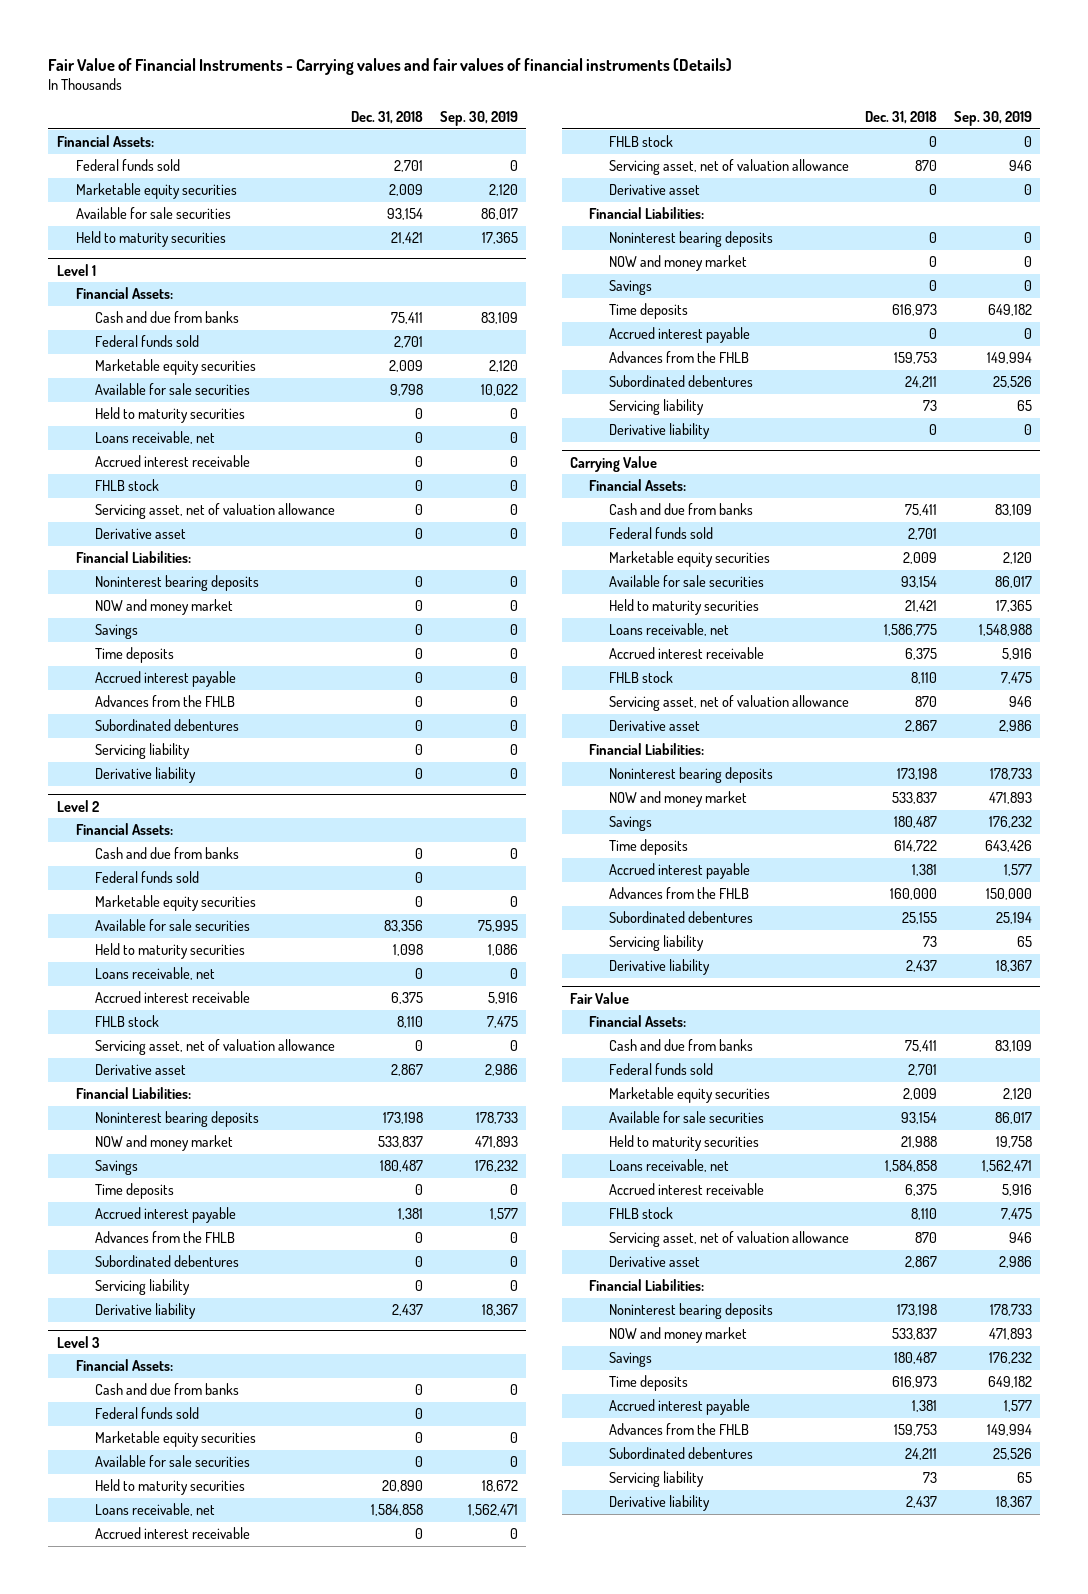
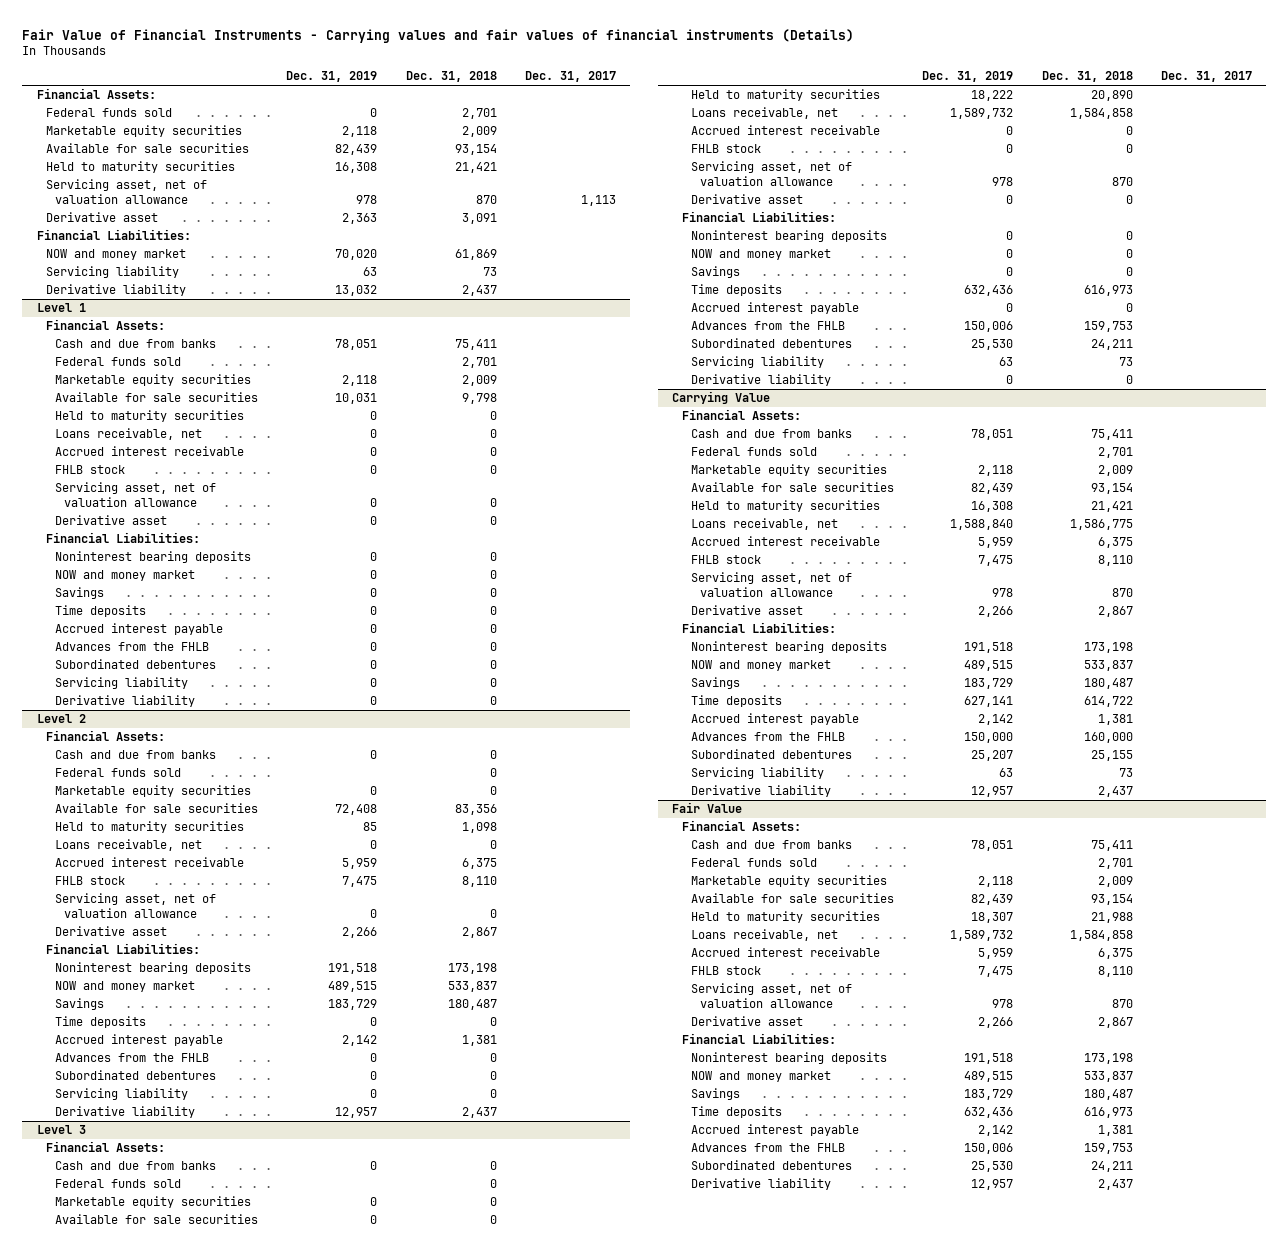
- | Dec. 31, 2018 | Sep. 30, 2019
+ | Dec. 31, 2019 | Dec. 31, 2018 | Dec. 31, 2017
+ Servicing asset, net of valuation allowance | 978 | 870 | 1,113
+ Derivative asset | 2,363 | 3,091 |
+ Financial Liabilities:
+ NOW and money market | 70,020 | 61,869 |
+ Servicing liability | 63 | 73 |
+ Derivative liability | 13,032 | 2,437 |
@ Fair Value
- Servicing liability | 73 | 65

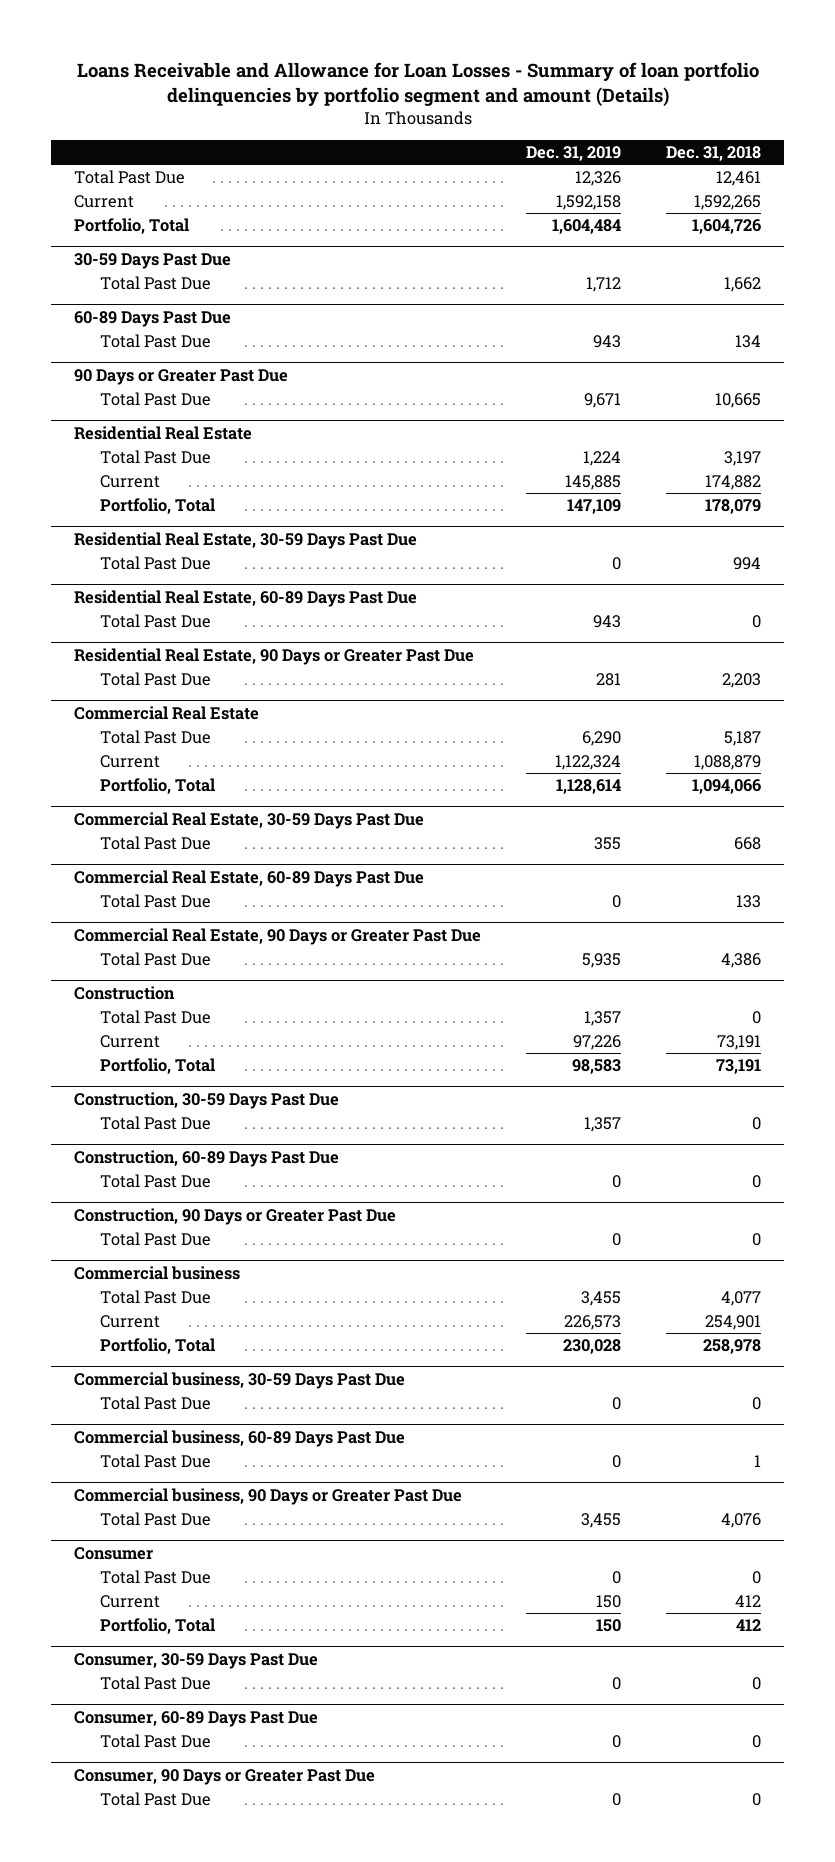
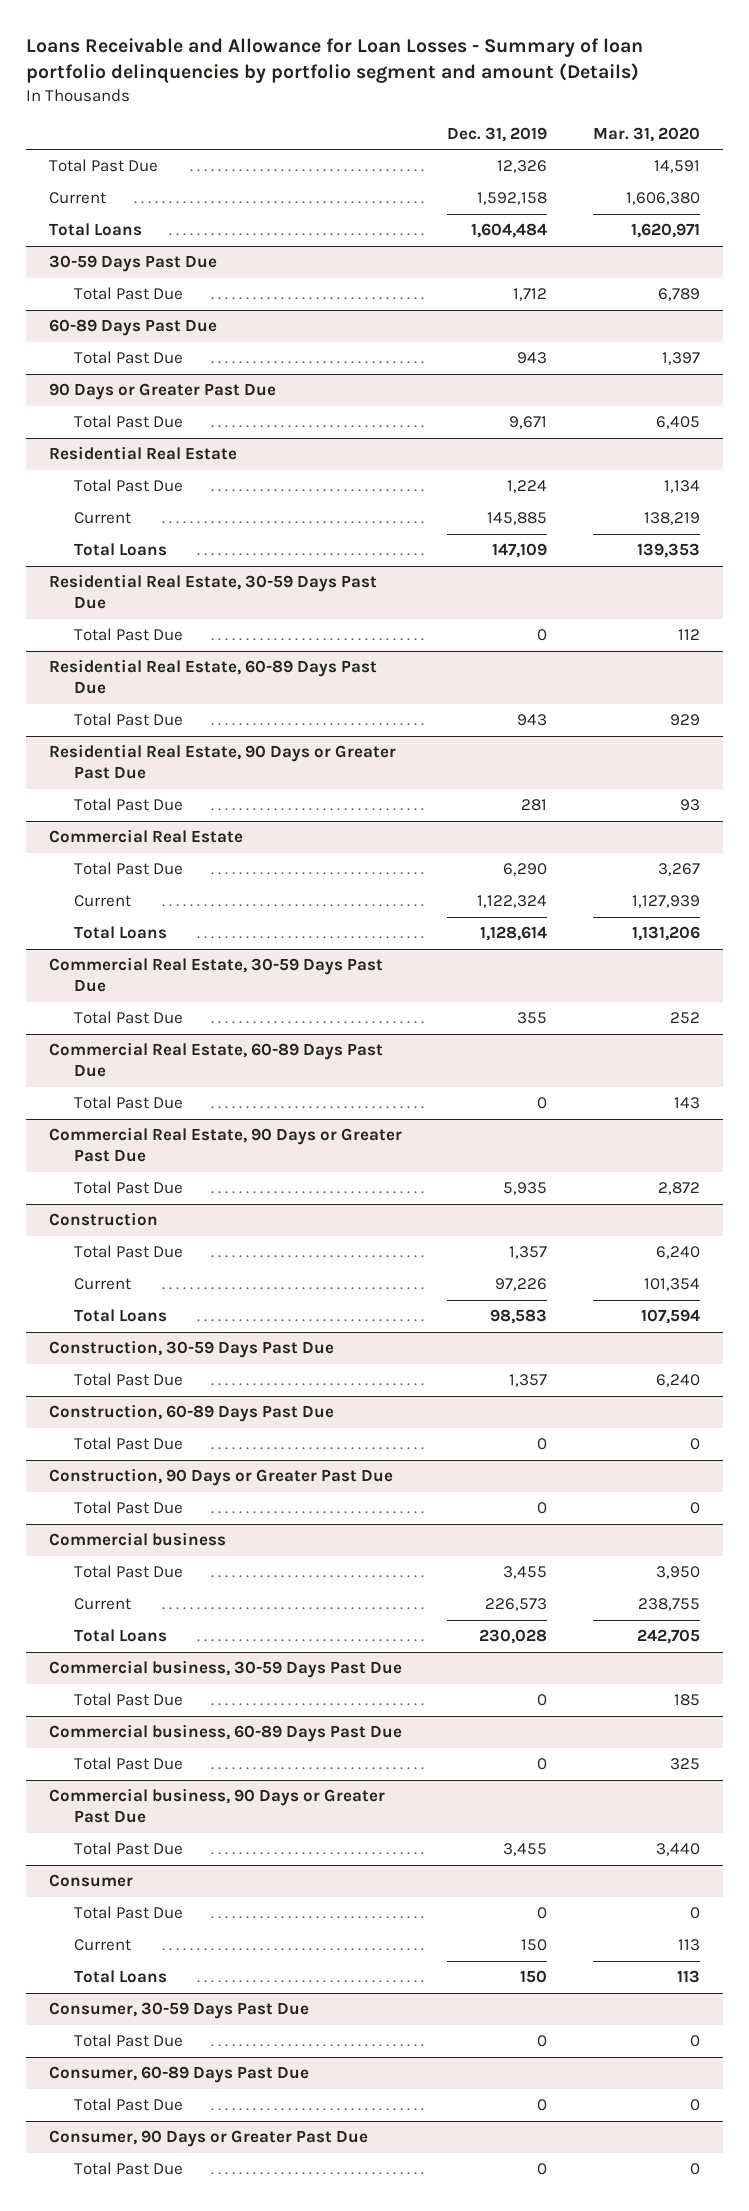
- | Dec. 31, 2019 | Dec. 31, 2018
+ | Dec. 31, 2019 | Mar. 31, 2020
- Portfolio, Total | 1,604,484 | 1,604,726
+ Total Loans | 1,604,484 | 1,620,971
@ Residential Real Estate
- Portfolio, Total | 147,109 | 178,079
+ Total Loans | 147,109 | 139,353
@ Commercial Real Estate
- Portfolio, Total | 1,128,614 | 1,094,066
+ Total Loans | 1,128,614 | 1,131,206
@ Construction
- Portfolio, Total | 98,583 | 73,191
+ Total Loans | 98,583 | 107,594
@ Commercial business
- Portfolio, Total | 230,028 | 258,978
+ Total Loans | 230,028 | 242,705
@ Consumer
- Portfolio, Total | 150 | 412
+ Total Loans | 150 | 113

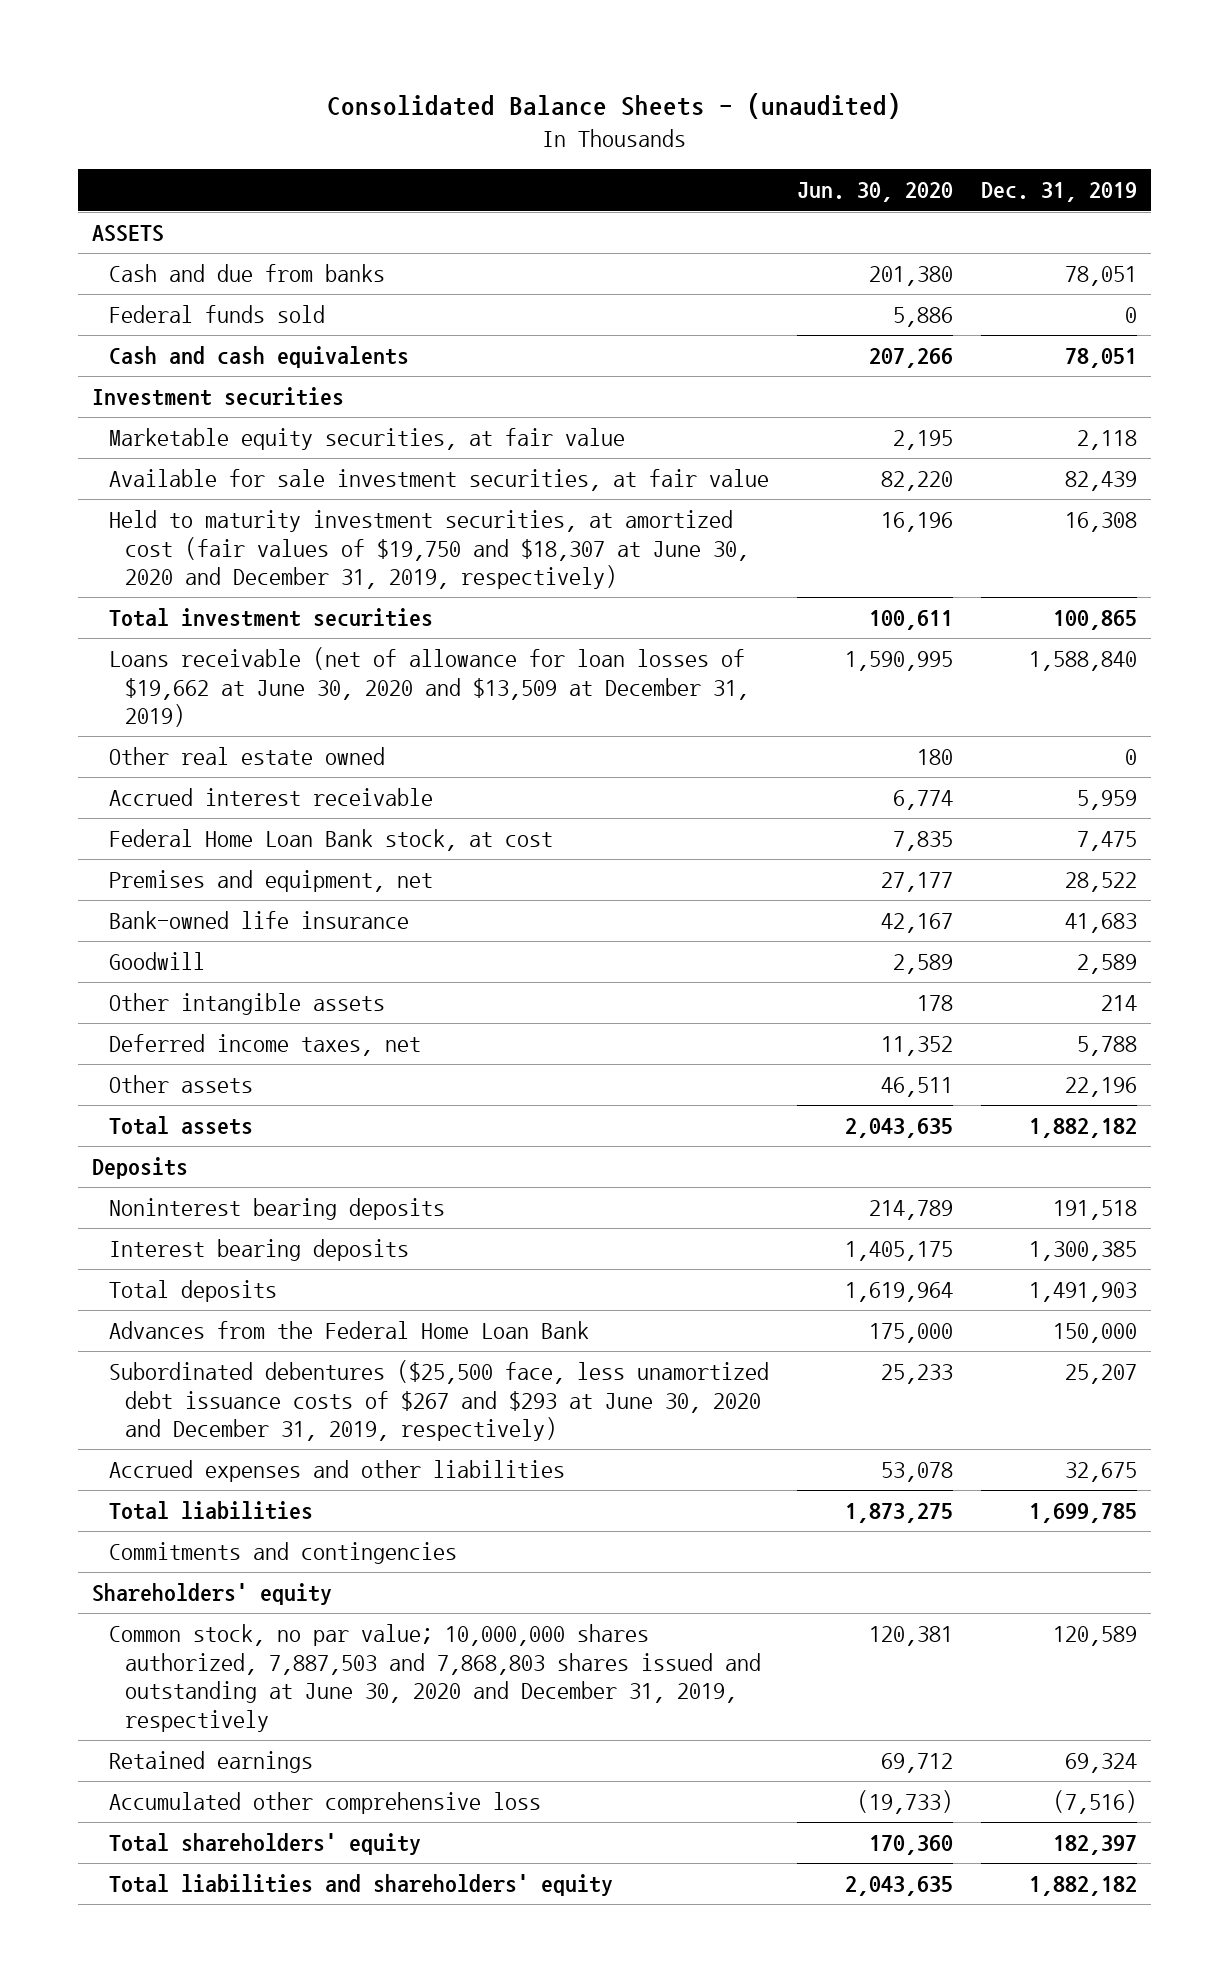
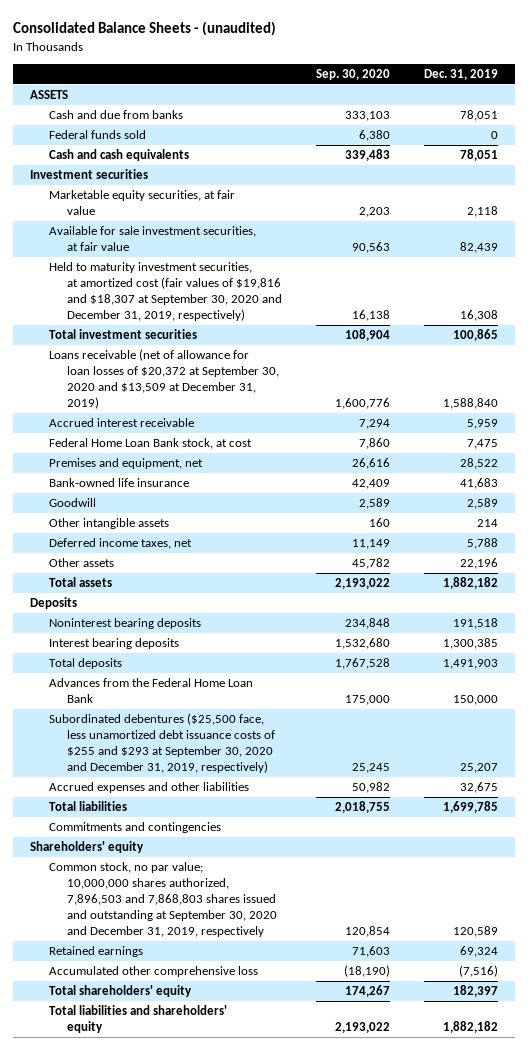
- | Jun. 30, 2020 | Dec. 31, 2019
+ | Sep. 30, 2020 | Dec. 31, 2019
- Held to maturity investment securities, at amortized cost (fair values of $19,750 and $18,307 at June 30, 2020 and December 31, 2019, respectively) | 16,196 | 16,308
+ Held to maturity investment securities, at amortized cost (fair values of $19,816 and $18,307 at September 30, 2020 and December 31, 2019, respectively) | 16,138 | 16,308
- Loans receivable (net of allowance for loan losses of $19,662 at June 30, 2020 and $13,509 at December 31, 2019) | 1,590,995 | 1,588,840
- Other real estate owned | 180 | 0
+ Loans receivable (net of allowance for loan losses of $20,372 at September 30, 2020 and $13,509 at December 31, 2019) | 1,600,776 | 1,588,840
- Subordinated debentures ($25,500 face, less unamortized debt issuance costs of $267 and $293 at June 30, 2020 and December 31, 2019, respectively) | 25,233 | 25,207
+ Subordinated debentures ($25,500 face, less unamortized debt issuance costs of $255 and $293 at September 30, 2020 and December 31, 2019, respectively) | 25,245 | 25,207
- Common stock, no par value; 10,000,000 shares authorized, 7,887,503 and 7,868,803 shares issued and outstanding at June 30, 2020 and December 31, 2019, respectively | 120,381 | 120,589
+ Common stock, no par value; 10,000,000 shares authorized, 7,896,503 and 7,868,803 shares issued and outstanding at September 30, 2020 and December 31, 2019, respectively | 120,854 | 120,589

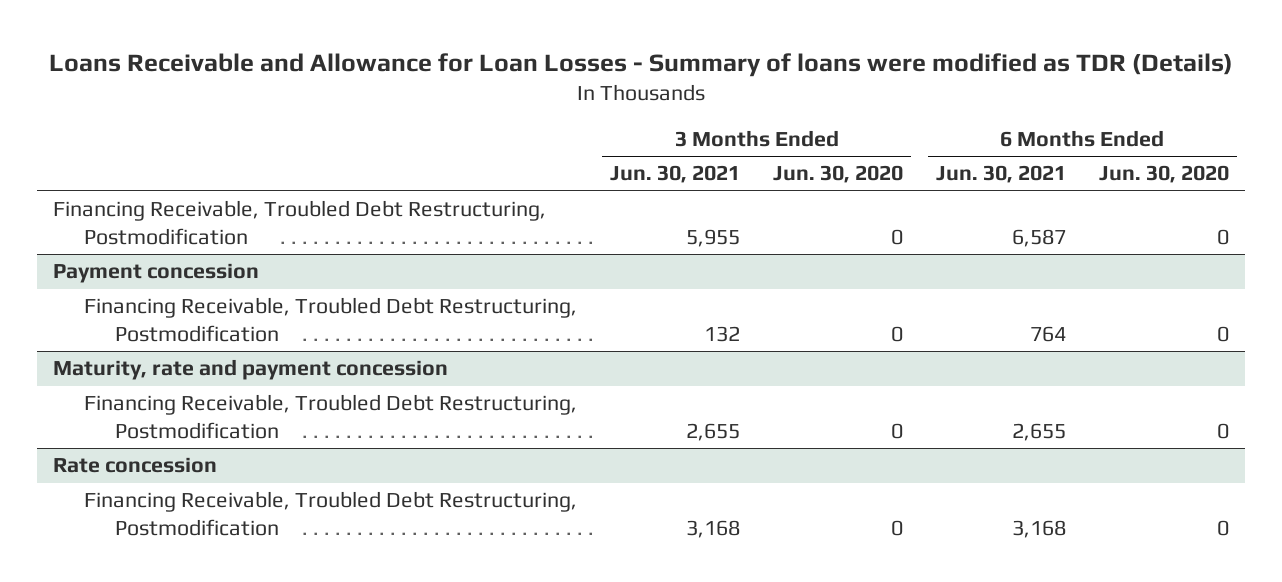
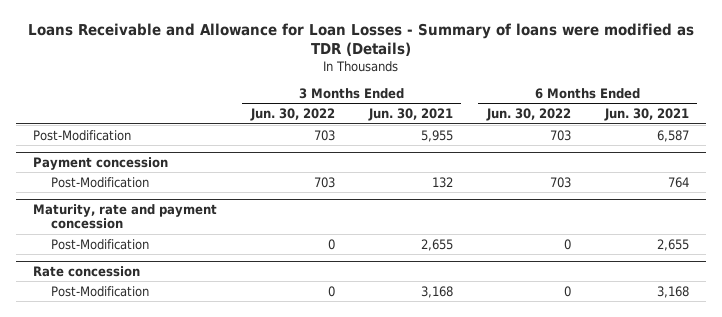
- | 3 Months Ended Jun. 30, 2021 | 3 Months Ended Jun. 30, 2020 | 6 Months Ended Jun. 30, 2021 | 6 Months Ended Jun. 30, 2020
+ | 3 Months Ended Jun. 30, 2022 | 3 Months Ended Jun. 30, 2021 | 6 Months Ended Jun. 30, 2022 | 6 Months Ended Jun. 30, 2021
- Financing Receivable, Troubled Debt Restructuring, Postmodification | 5,955 | 0 | 6,587 | 0
+ Post-Modification | 703 | 5,955 | 703 | 6,587
@ Payment concession
- Financing Receivable, Troubled Debt Restructuring, Postmodification | 132 | 0 | 764 | 0
+ Post-Modification | 703 | 132 | 703 | 764
@ Maturity, rate and payment concession
- Financing Receivable, Troubled Debt Restructuring, Postmodification | 2,655 | 0 | 2,655 | 0
+ Post-Modification | 0 | 2,655 | 0 | 2,655
@ Rate concession
- Financing Receivable, Troubled Debt Restructuring, Postmodification | 3,168 | 0 | 3,168 | 0
+ Post-Modification | 0 | 3,168 | 0 | 3,168

